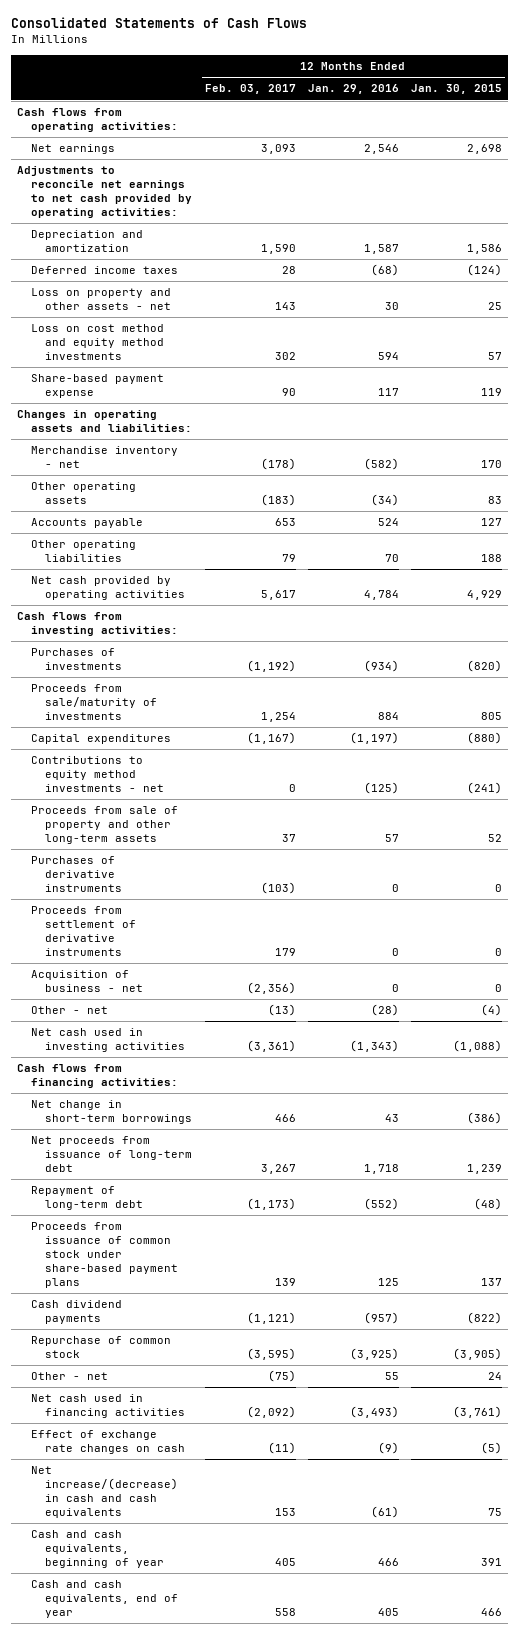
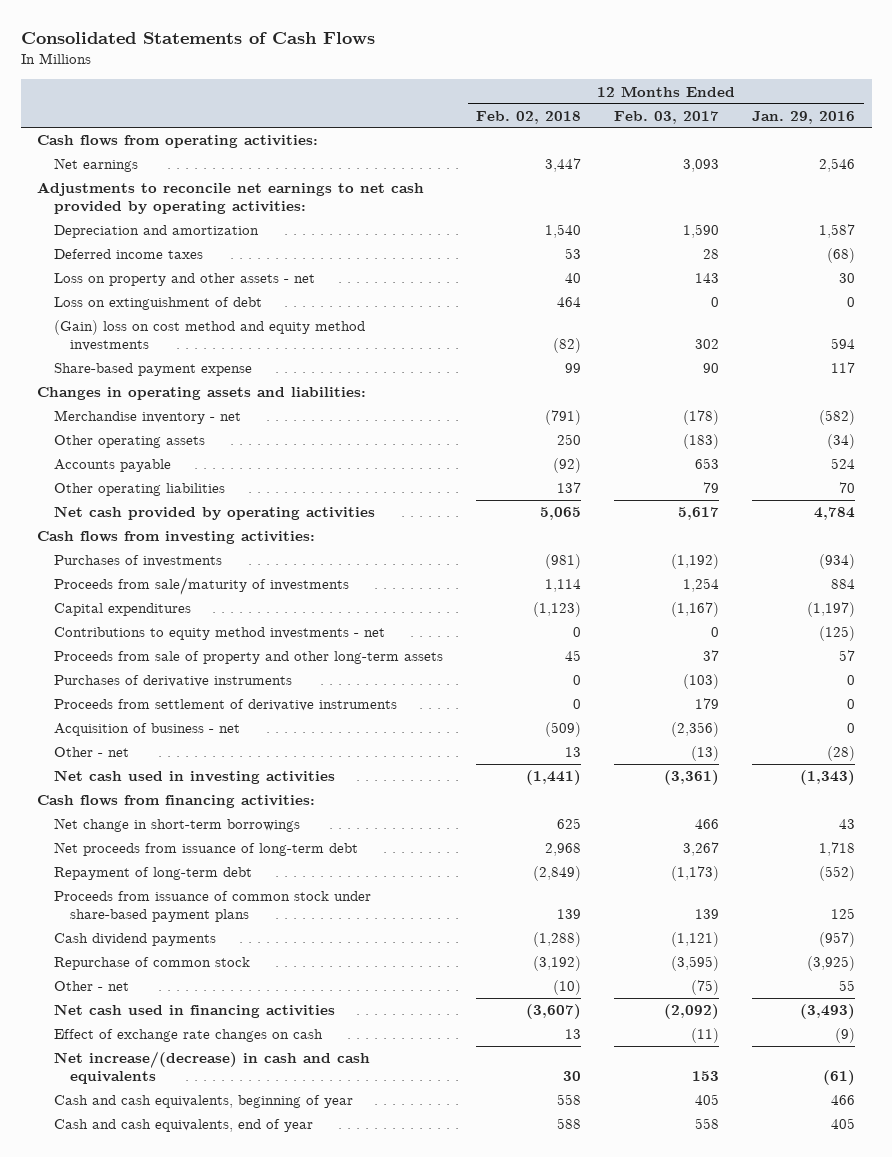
- | 12 Months Ended Feb. 03, 2017 | 12 Months Ended Jan. 29, 2016 | 12 Months Ended Jan. 30, 2015
+ | 12 Months Ended Feb. 02, 2018 | 12 Months Ended Feb. 03, 2017 | 12 Months Ended Jan. 29, 2016
- Loss on cost method and equity method investments | 302 | 594 | 57
+ Loss on extinguishment of debt | 464 | 0 | 0
+ (Gain) loss on cost method and equity method investments | (82) | 302 | 594

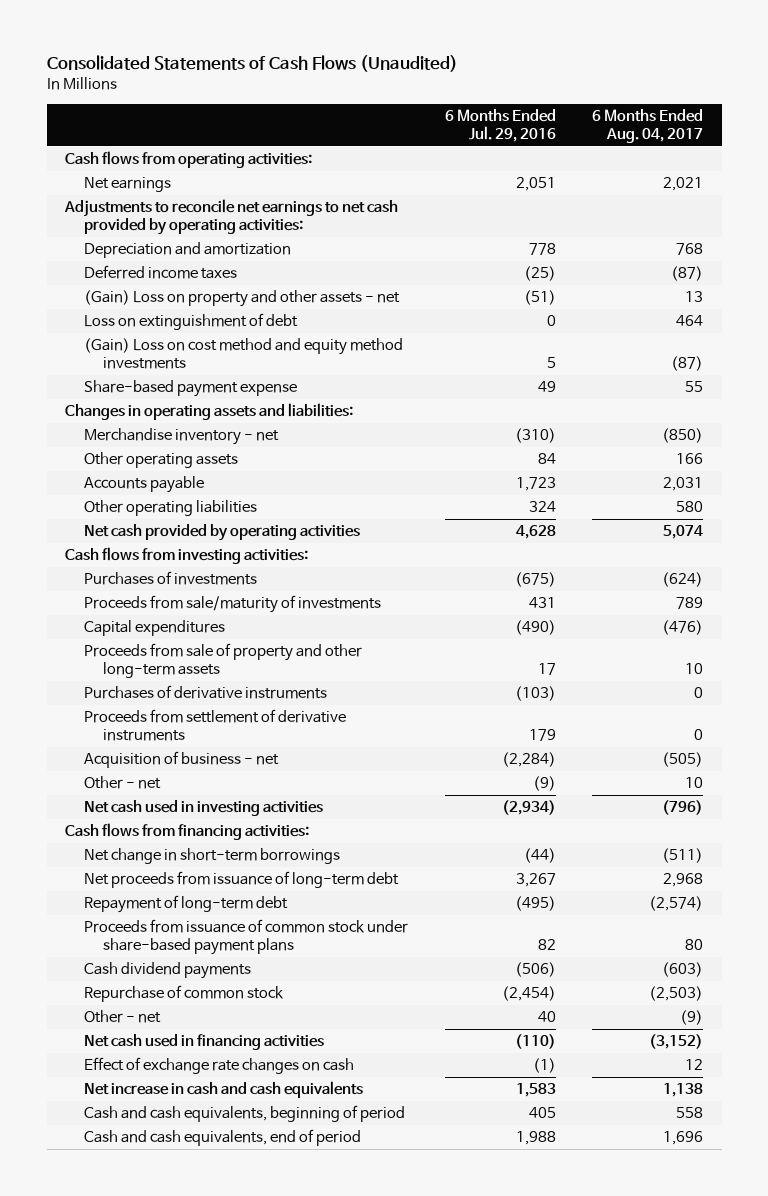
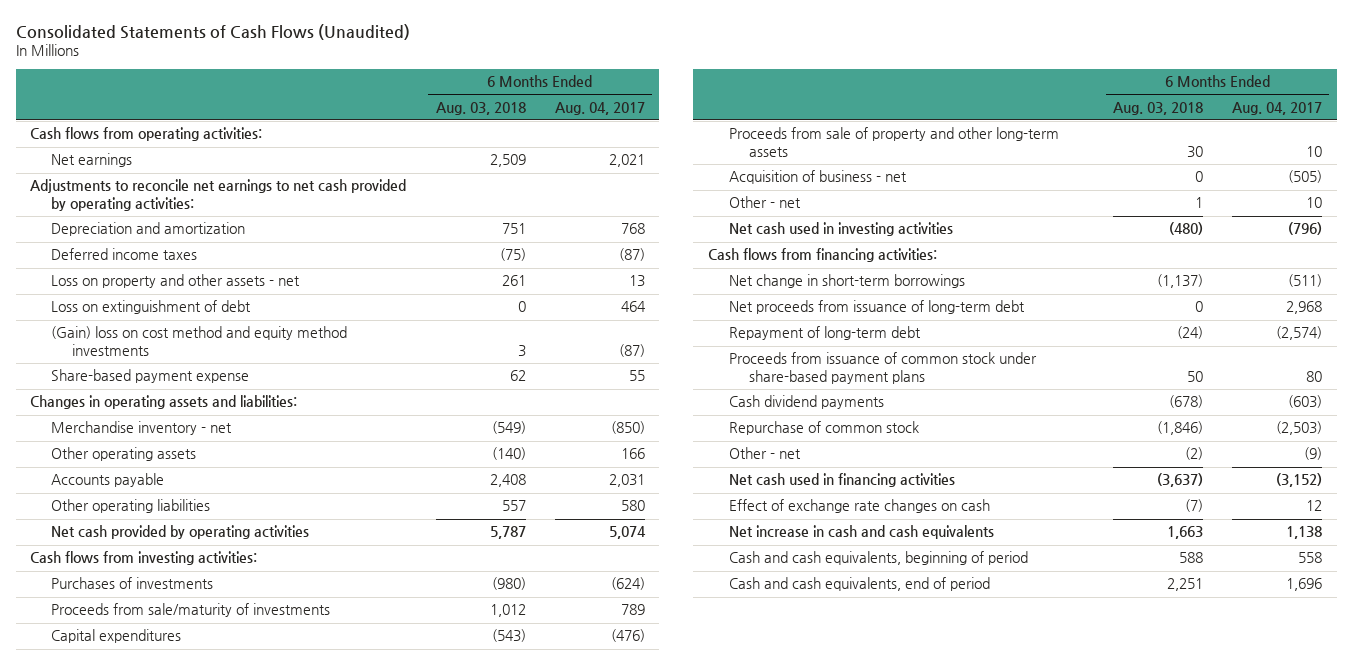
- | 6 Months Ended Jul. 29, 2016 | 6 Months Ended Aug. 04, 2017
+ | 6 Months Ended Aug. 03, 2018 | 6 Months Ended Aug. 04, 2017
- (Gain) Loss on property and other assets - net | (51) | 13
+ Loss on property and other assets - net | 261 | 13
- (Gain) Loss on cost method and equity method investments | 5 | (87)
+ (Gain) loss on cost method and equity method investments | 3 | (87)
- Purchases of derivative instruments | (103) | 0
- Proceeds from settlement of derivative instruments | 179 | 0

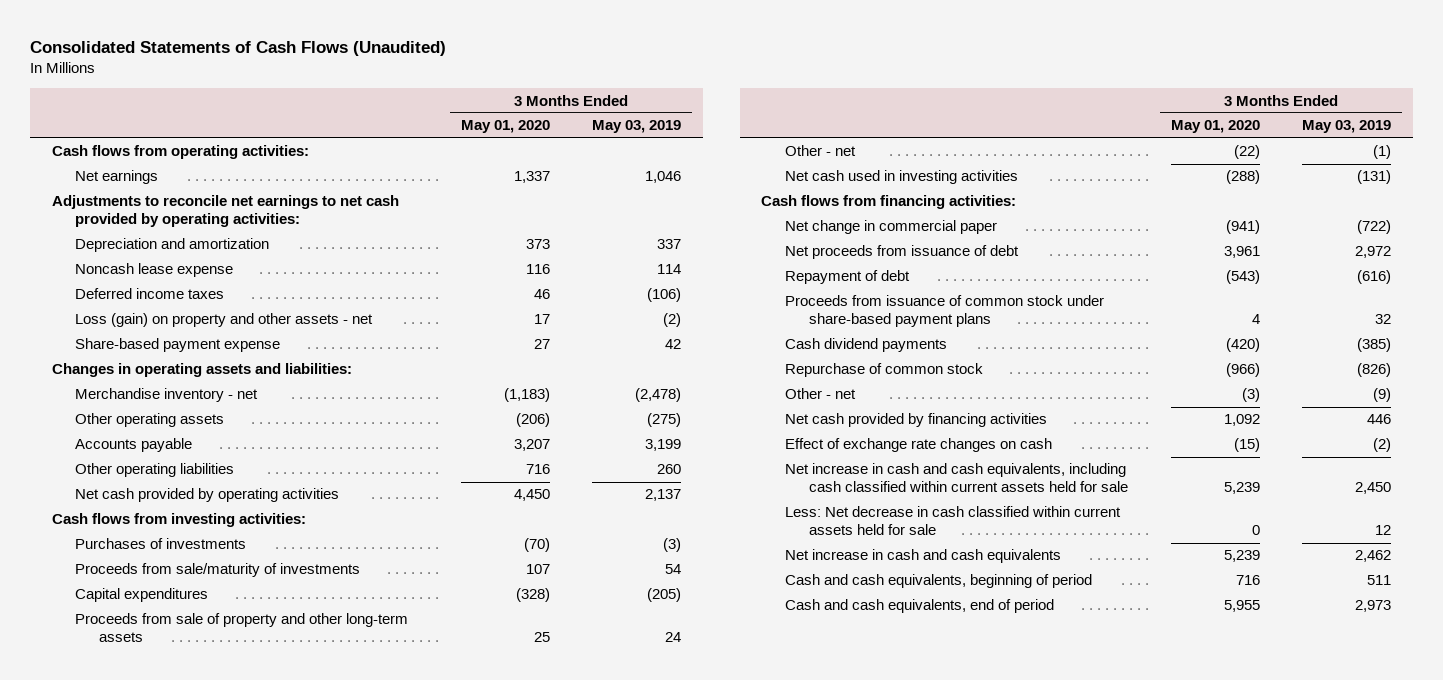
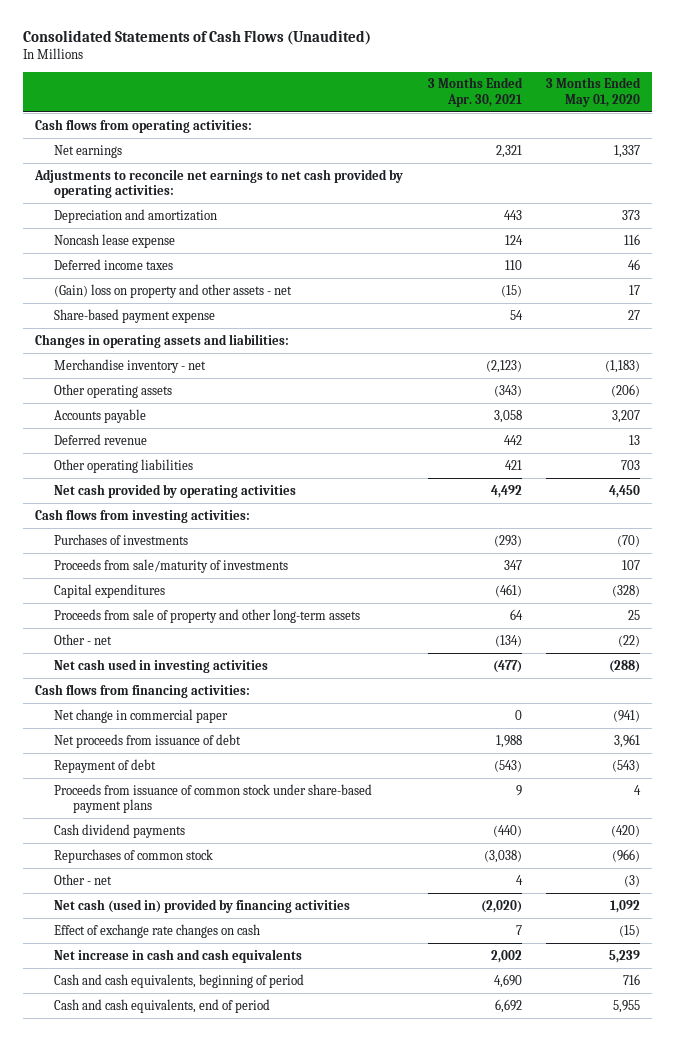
- | 3 Months Ended May 01, 2020 | 3 Months Ended May 03, 2019
+ | 3 Months Ended Apr. 30, 2021 | 3 Months Ended May 01, 2020
- Loss (gain) on property and other assets - net | 17 | (2)
+ (Gain) loss on property and other assets - net | (15) | 17
- Other operating liabilities | 716 | 260
+ Deferred revenue | 442 | 13
+ Other operating liabilities | 421 | 703
- Repurchase of common stock | (966) | (826)
+ Repurchases of common stock | (3,038) | (966)
- Net cash provided by financing activities | 1,092 | 446
+ Net cash (used in) provided by financing activities | (2,020) | 1,092
- Net increase in cash and cash equivalents, including cash classified within current assets held for sale | 5,239 | 2,450
- Less: Net decrease in cash classified within current assets held for sale | 0 | 12

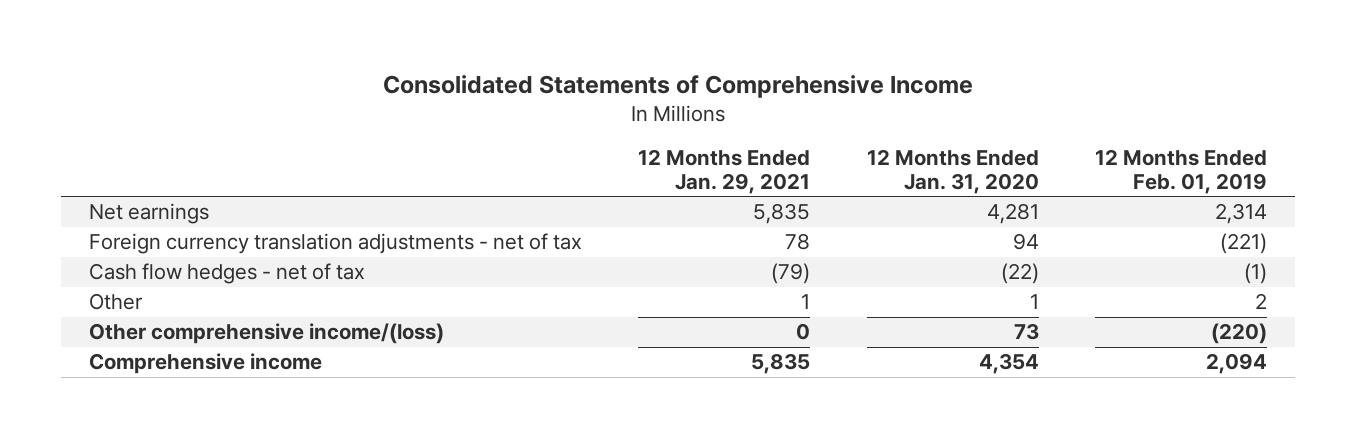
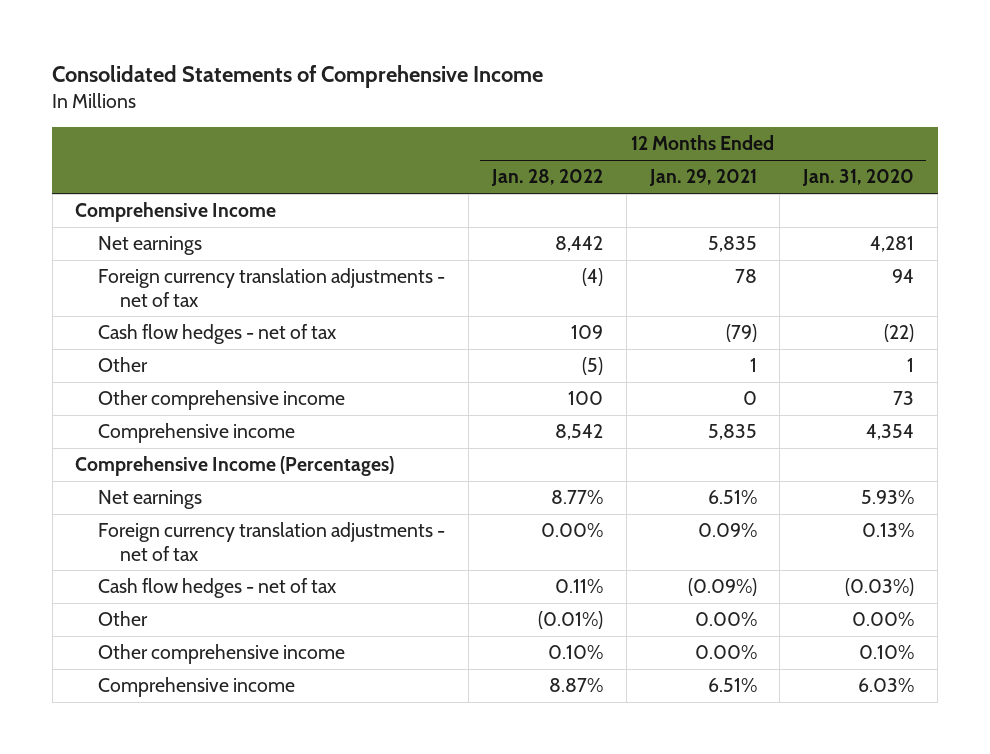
- | 12 Months Ended Jan. 29, 2021 | 12 Months Ended Jan. 31, 2020 | 12 Months Ended Feb. 01, 2019
+ | 12 Months Ended Jan. 28, 2022 | 12 Months Ended Jan. 29, 2021 | 12 Months Ended Jan. 31, 2020
+ Comprehensive Income
- Other comprehensive income/(loss) | 0 | 73 | (220)
+ Other comprehensive income | 100 | 0 | 73
+ Comprehensive Income (Percentages)
+ Net earnings | 8.77% | 6.51% | 5.93%
+ Foreign currency translation adjustments - net of tax | 0.00% | 0.09% | 0.13%
+ Cash flow hedges - net of tax | 0.11% | (0.09%) | (0.03%)
+ Other | (0.01%) | 0.00% | 0.00%
+ Other comprehensive income | 0.10% | 0.00% | 0.10%
+ Comprehensive income | 8.87% | 6.51% | 6.03%

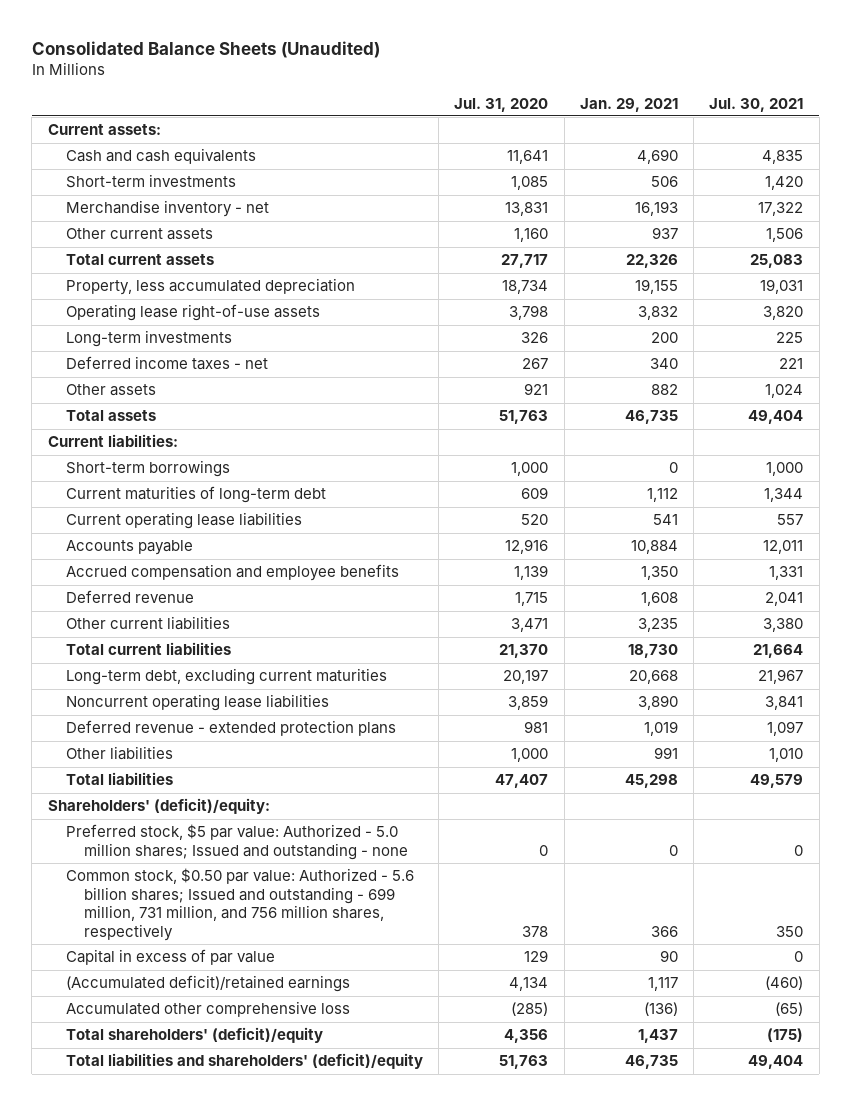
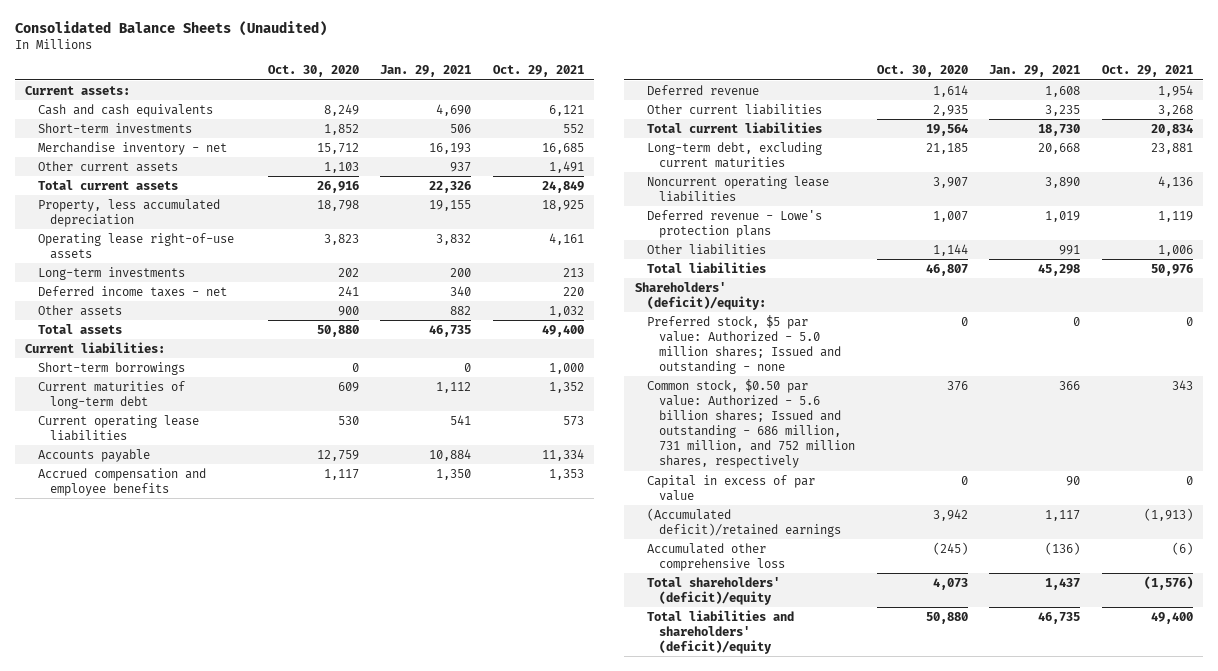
- | Jul. 31, 2020 | Jan. 29, 2021 | Jul. 30, 2021
+ | Oct. 30, 2020 | Jan. 29, 2021 | Oct. 29, 2021
- Deferred revenue - extended protection plans | 981 | 1,019 | 1,097
+ Deferred revenue - Lowe's protection plans | 1,007 | 1,019 | 1,119
- Common stock, $0.50 par value: Authorized - 5.6 billion shares; Issued and outstanding - 699 million, 731 million, and 756 million shares, respectively | 378 | 366 | 350
+ Common stock, $0.50 par value: Authorized - 5.6 billion shares; Issued and outstanding - 686 million, 731 million, and 752 million shares, respectively | 376 | 366 | 343

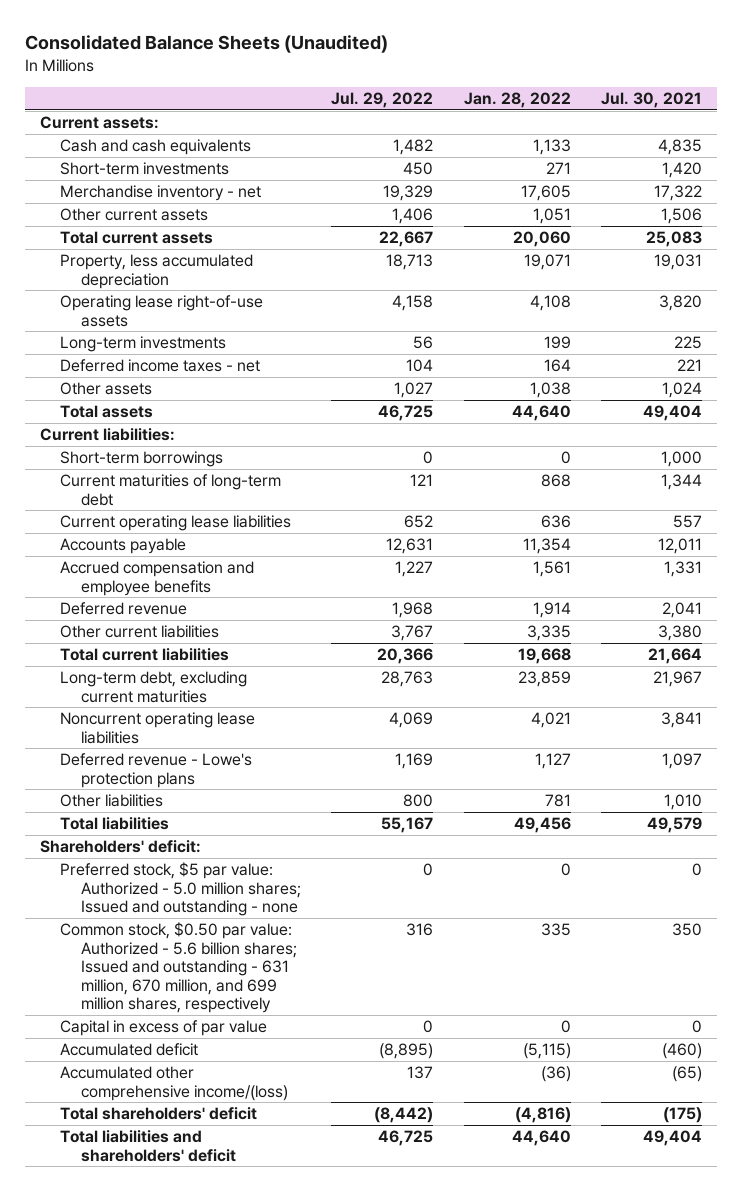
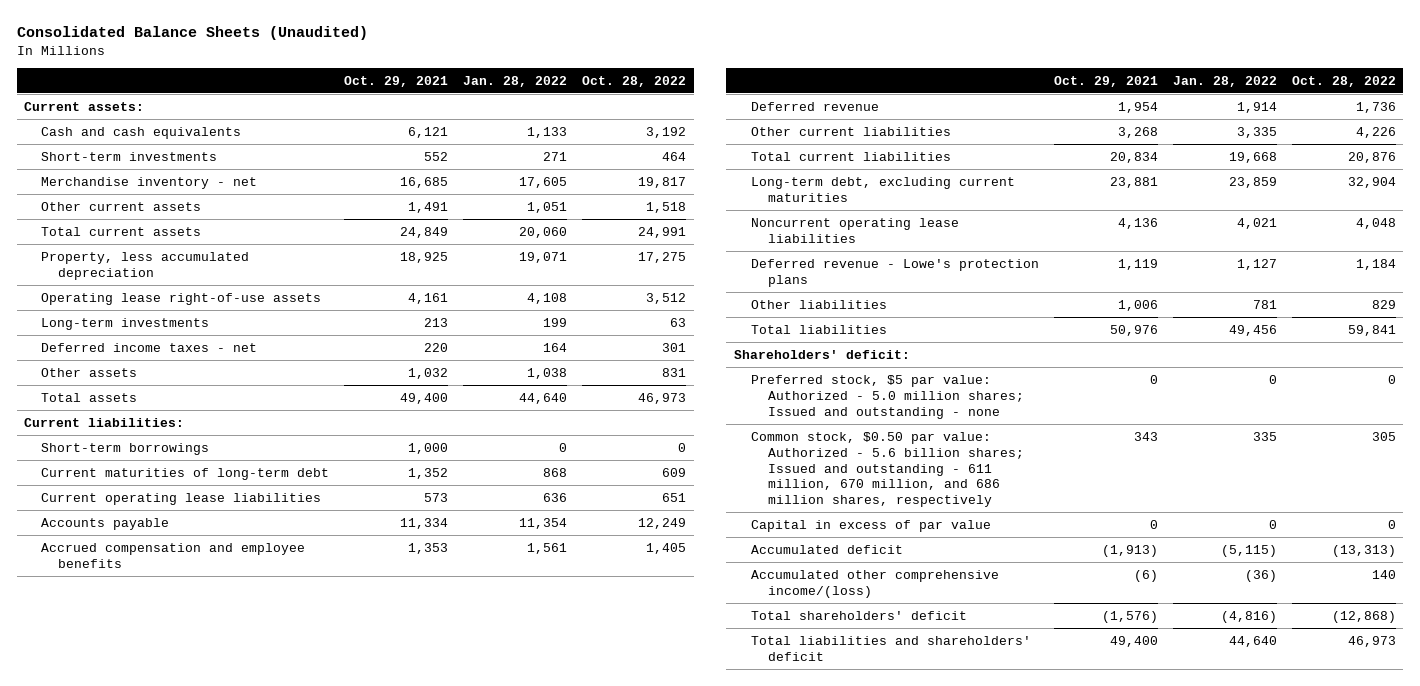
- | Jul. 29, 2022 | Jan. 28, 2022 | Jul. 30, 2021
+ | Oct. 29, 2021 | Jan. 28, 2022 | Oct. 28, 2022
- Common stock, $0.50 par value: Authorized - 5.6 billion shares; Issued and outstanding - 631 million, 670 million, and 699 million shares, respectively | 316 | 335 | 350
+ Common stock, $0.50 par value: Authorized - 5.6 billion shares; Issued and outstanding - 611 million, 670 million, and 686 million shares, respectively | 343 | 335 | 305

